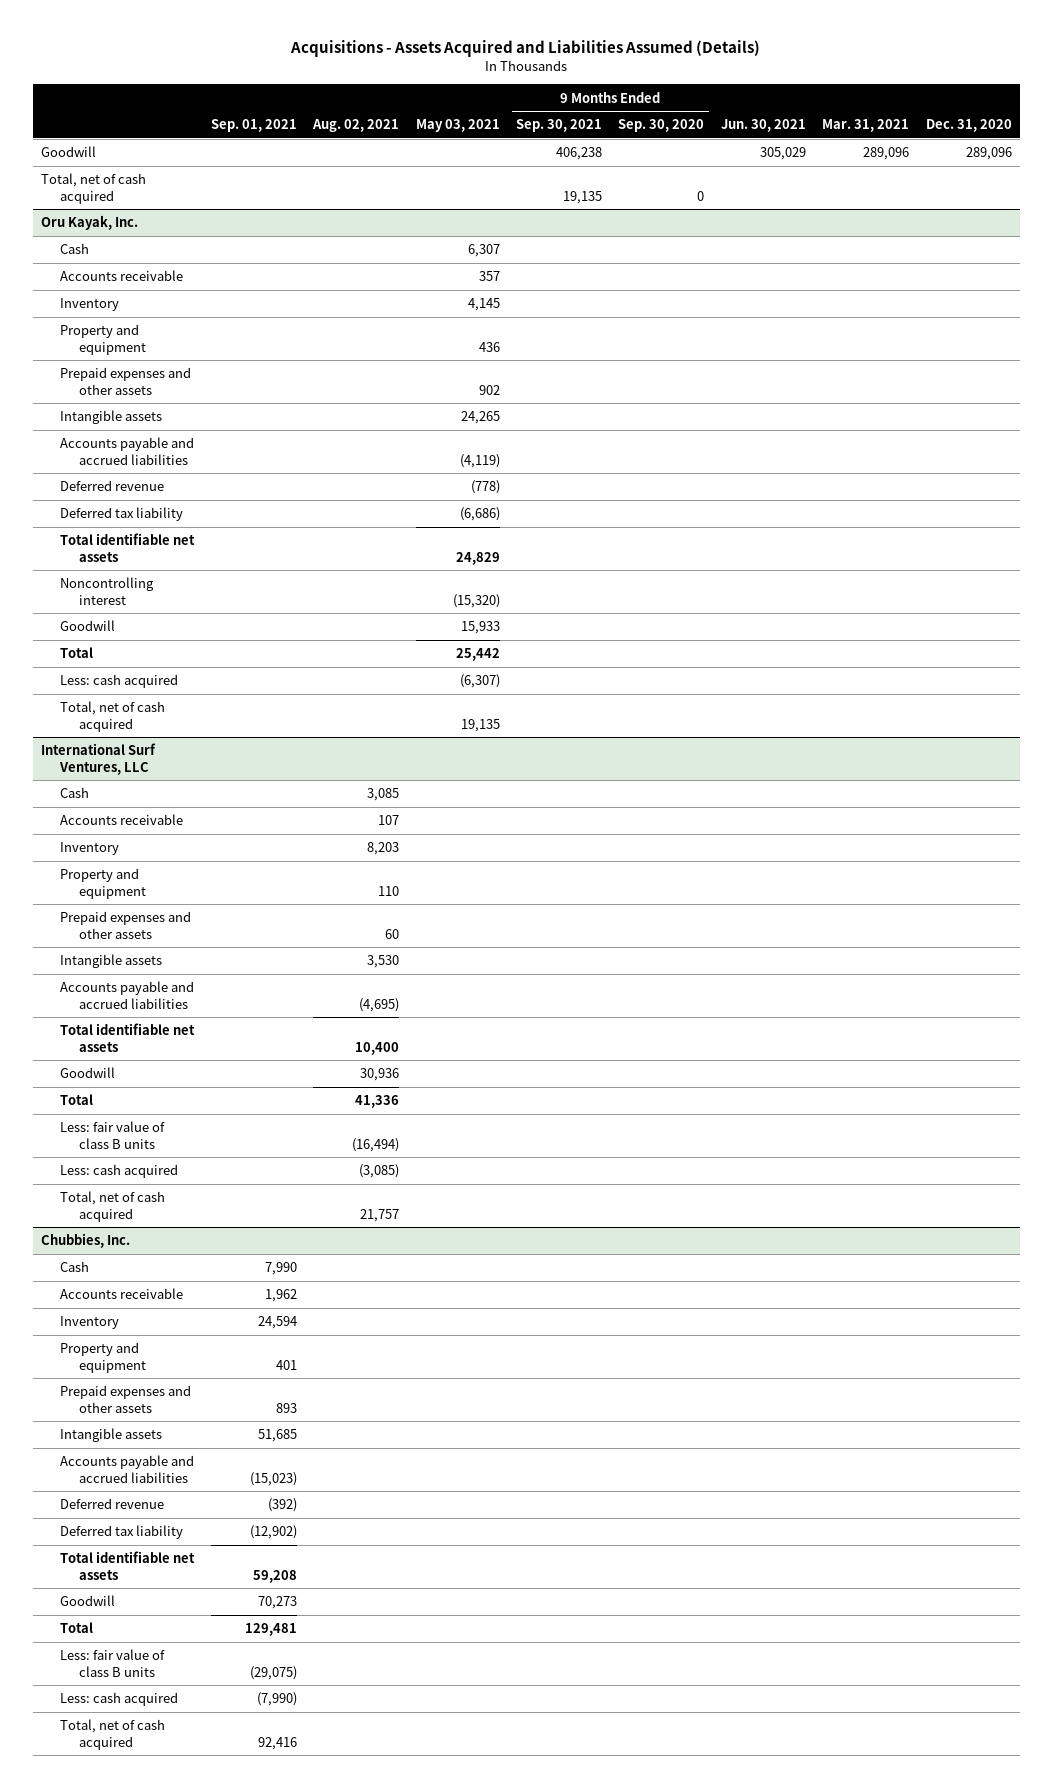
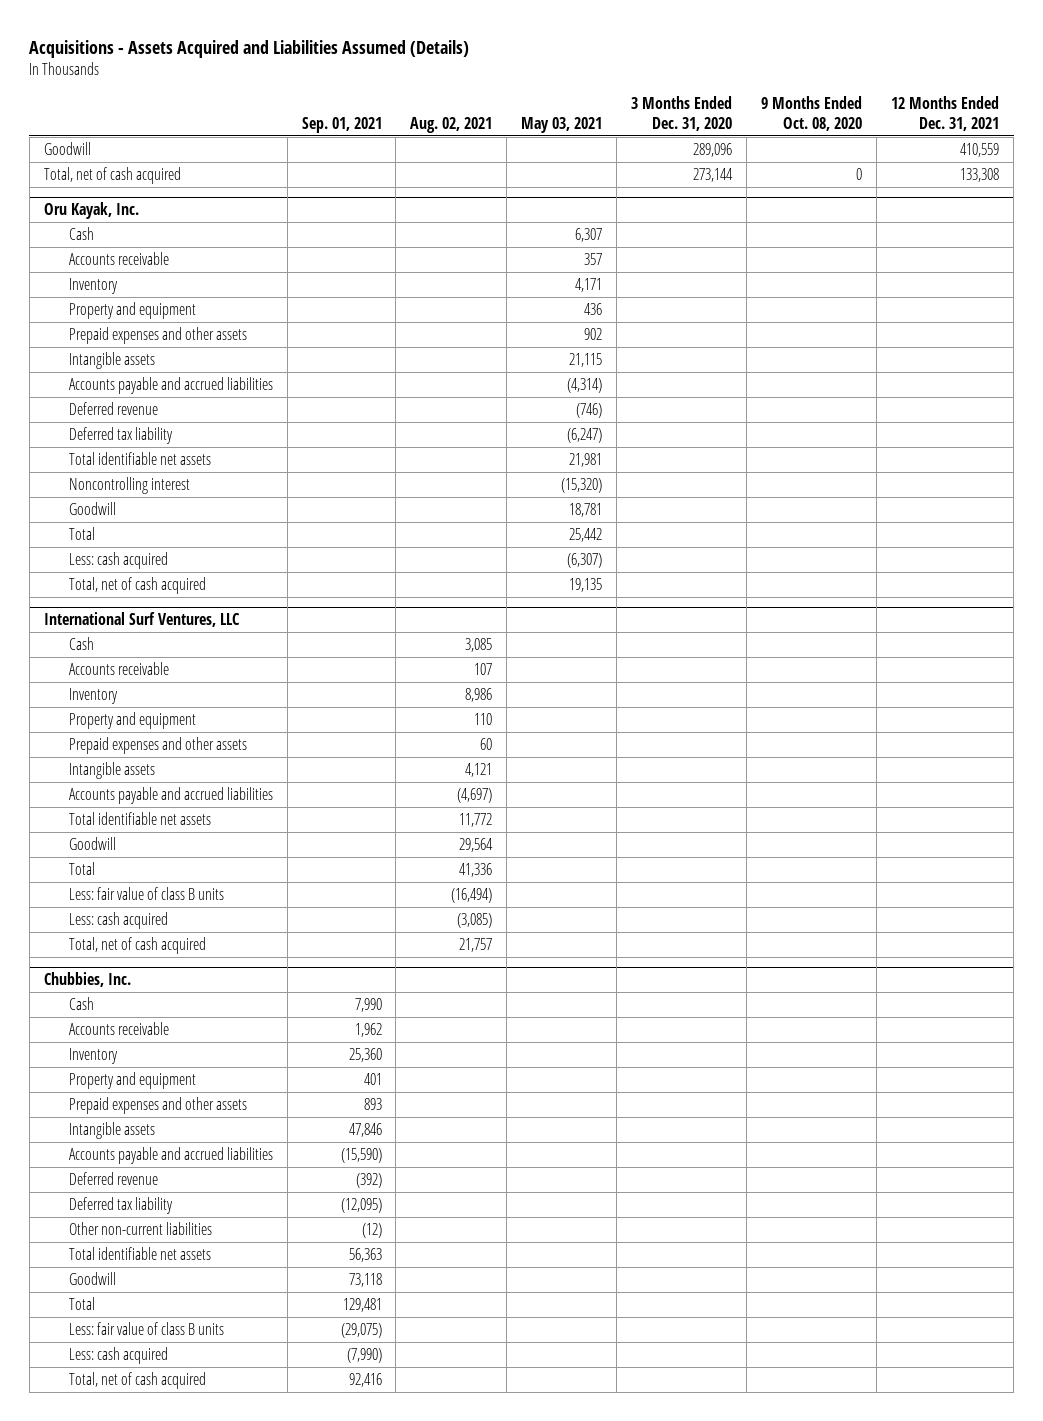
- | Sep. 01, 2021 | Aug. 02, 2021 | May 03, 2021 | 9 Months Ended Sep. 30, 2021 | 9 Months Ended Sep. 30, 2020 | Jun. 30, 2021 | Mar. 31, 2021 | Dec. 31, 2020
+ | Sep. 01, 2021 | Aug. 02, 2021 | May 03, 2021 | 3 Months Ended Dec. 31, 2020 | 9 Months Ended Oct. 08, 2020 | 12 Months Ended Dec. 31, 2021
@ Oru Kayak, Inc.
- Inventory | | | 4,145 | | | | |
+ Inventory | | | 4,171 | | |
- Intangible assets | | | 24,265 | | | | |
- Accounts payable and accrued liabilities | | | (4,119) | | | | |
- Deferred revenue | | | (778) | | | | |
- Deferred tax liability | | | (6,686) | | | | |
- Total identifiable net assets | | | 24,829 | | | | |
+ Intangible assets | | | 21,115 | | |
+ Accounts payable and accrued liabilities | | | (4,314) | | |
+ Deferred revenue | | | (746) | | |
+ Deferred tax liability | | | (6,247) | | |
+ Total identifiable net assets | | | 21,981 | | |
- Goodwill | | | 15,933 | | | | |
+ Goodwill | | | 18,781 | | |
@ International Surf Ventures, LLC
- Inventory | | 8,203 | | | | | |
+ Inventory | | 8,986 | | | |
- Intangible assets | | 3,530 | | | | | |
- Accounts payable and accrued liabilities | | (4,695) | | | | | |
- Total identifiable net assets | | 10,400 | | | | | |
- Goodwill | | 30,936 | | | | | |
+ Intangible assets | | 4,121 | | | |
+ Accounts payable and accrued liabilities | | (4,697) | | | |
+ Total identifiable net assets | | 11,772 | | | |
+ Goodwill | | 29,564 | | | |
@ Chubbies, Inc.
- Inventory | 24,594 | | | | | | |
+ Inventory | 25,360 | | | | |
- Intangible assets | 51,685 | | | | | | |
- Accounts payable and accrued liabilities | (15,023) | | | | | | |
+ Intangible assets | 47,846 | | | | |
+ Accounts payable and accrued liabilities | (15,590) | | | | |
- Deferred tax liability | (12,902) | | | | | | |
- Total identifiable net assets | 59,208 | | | | | | |
- Goodwill | 70,273 | | | | | | |
+ Deferred tax liability | (12,095) | | | | |
+ Other non-current liabilities | (12) | | | | |
+ Total identifiable net assets | 56,363 | | | | |
+ Goodwill | 73,118 | | | | |

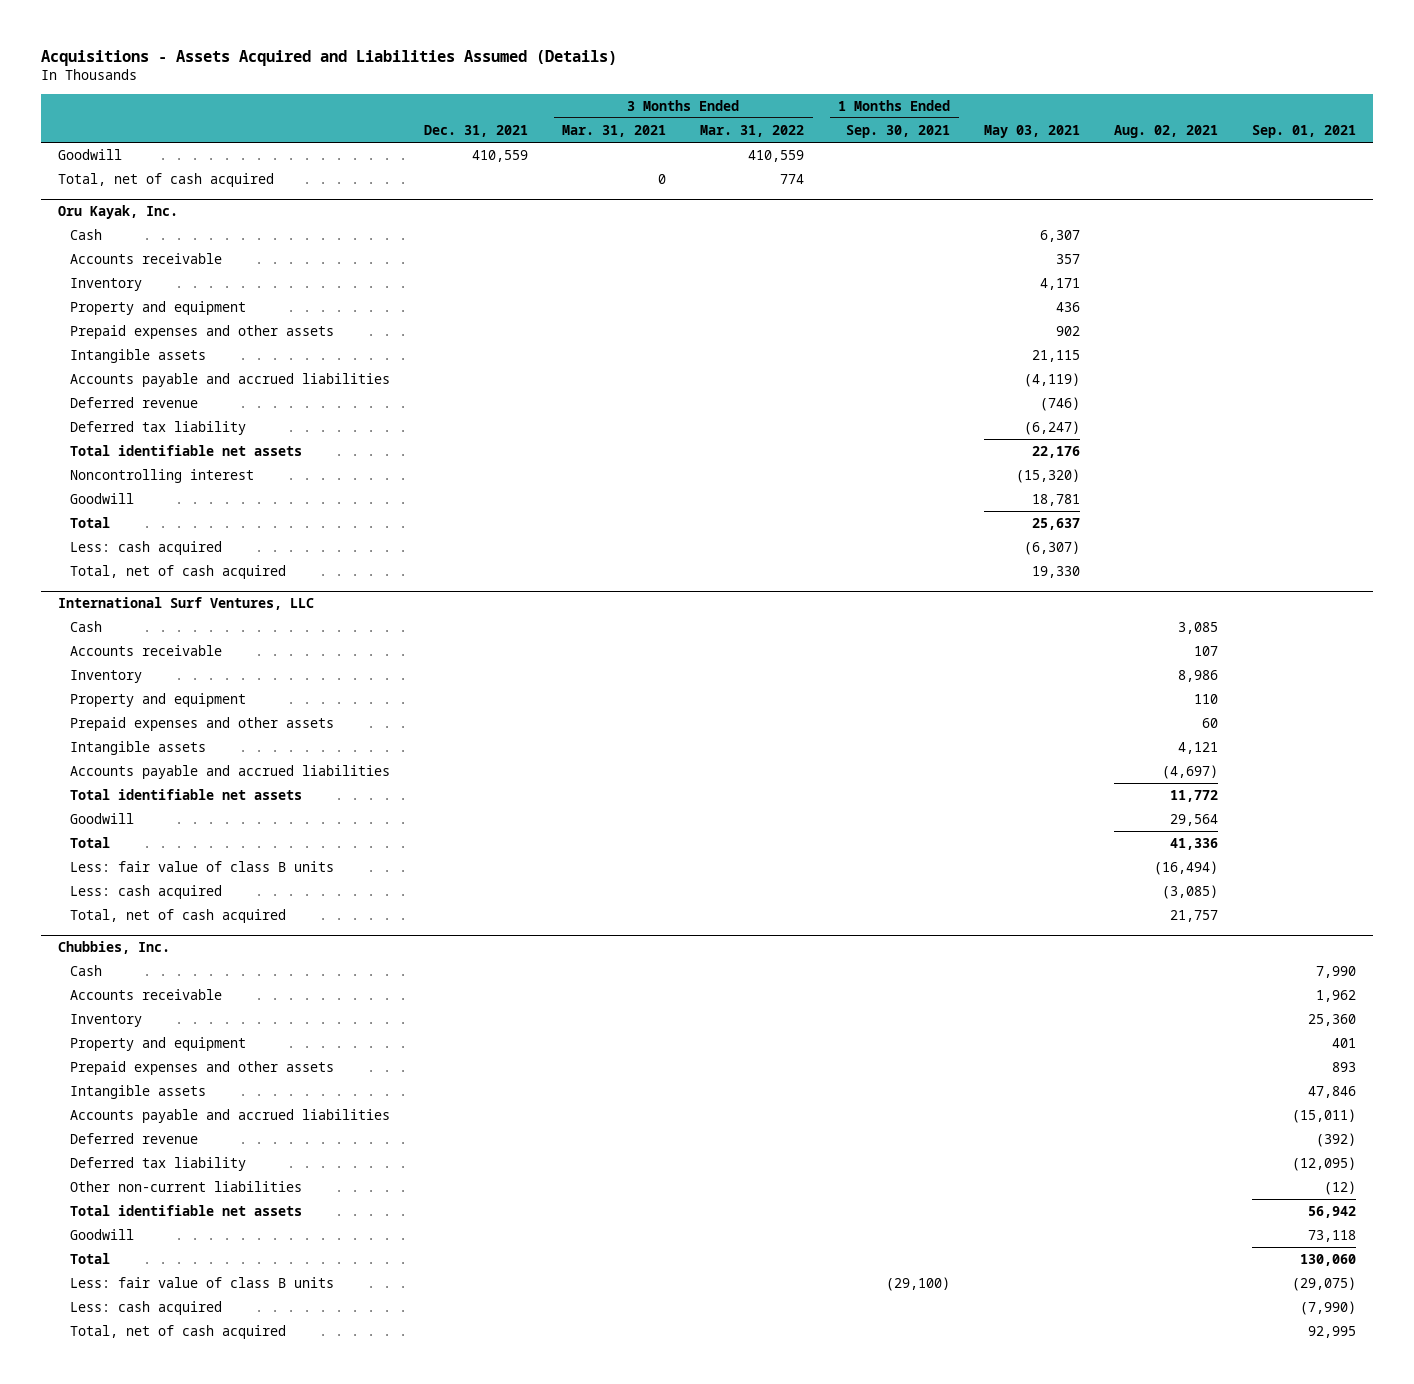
- | Sep. 01, 2021 | Aug. 02, 2021 | May 03, 2021 | 3 Months Ended Dec. 31, 2020 | 9 Months Ended Oct. 08, 2020 | 12 Months Ended Dec. 31, 2021
+ | Dec. 31, 2021 | 3 Months Ended Mar. 31, 2021 | 3 Months Ended Mar. 31, 2022 | 1 Months Ended Sep. 30, 2021 | May 03, 2021 | Aug. 02, 2021 | Sep. 01, 2021
@ Oru Kayak, Inc.
- Accounts payable and accrued liabilities | | | (4,314) | | |
+ Accounts payable and accrued liabilities | | | | | (4,119) | |
- Total identifiable net assets | | | 21,981 | | |
+ Total identifiable net assets | | | | | 22,176 | |
- Total | | | 25,442 | | |
+ Total | | | | | 25,637 | |
- Total, net of cash acquired | | | 19,135 | | |
+ Total, net of cash acquired | | | | | 19,330 | |
@ Chubbies, Inc.
- Accounts payable and accrued liabilities | (15,590) | | | | |
+ Accounts payable and accrued liabilities | | | | | | | (15,011)
- Total identifiable net assets | 56,363 | | | | |
+ Total identifiable net assets | | | | | | | 56,942
- Total | 129,481 | | | | |
+ Total | | | | | | | 130,060
- Total, net of cash acquired | 92,416 | | | | |
+ Total, net of cash acquired | | | | | | | 92,995

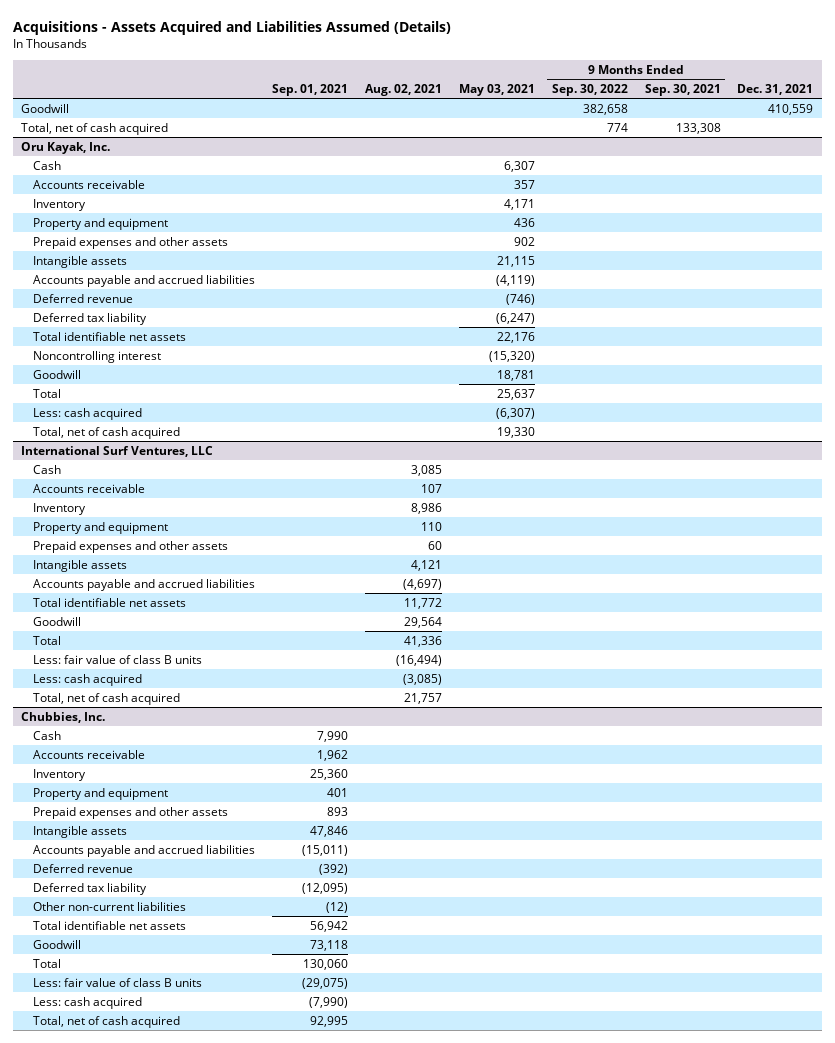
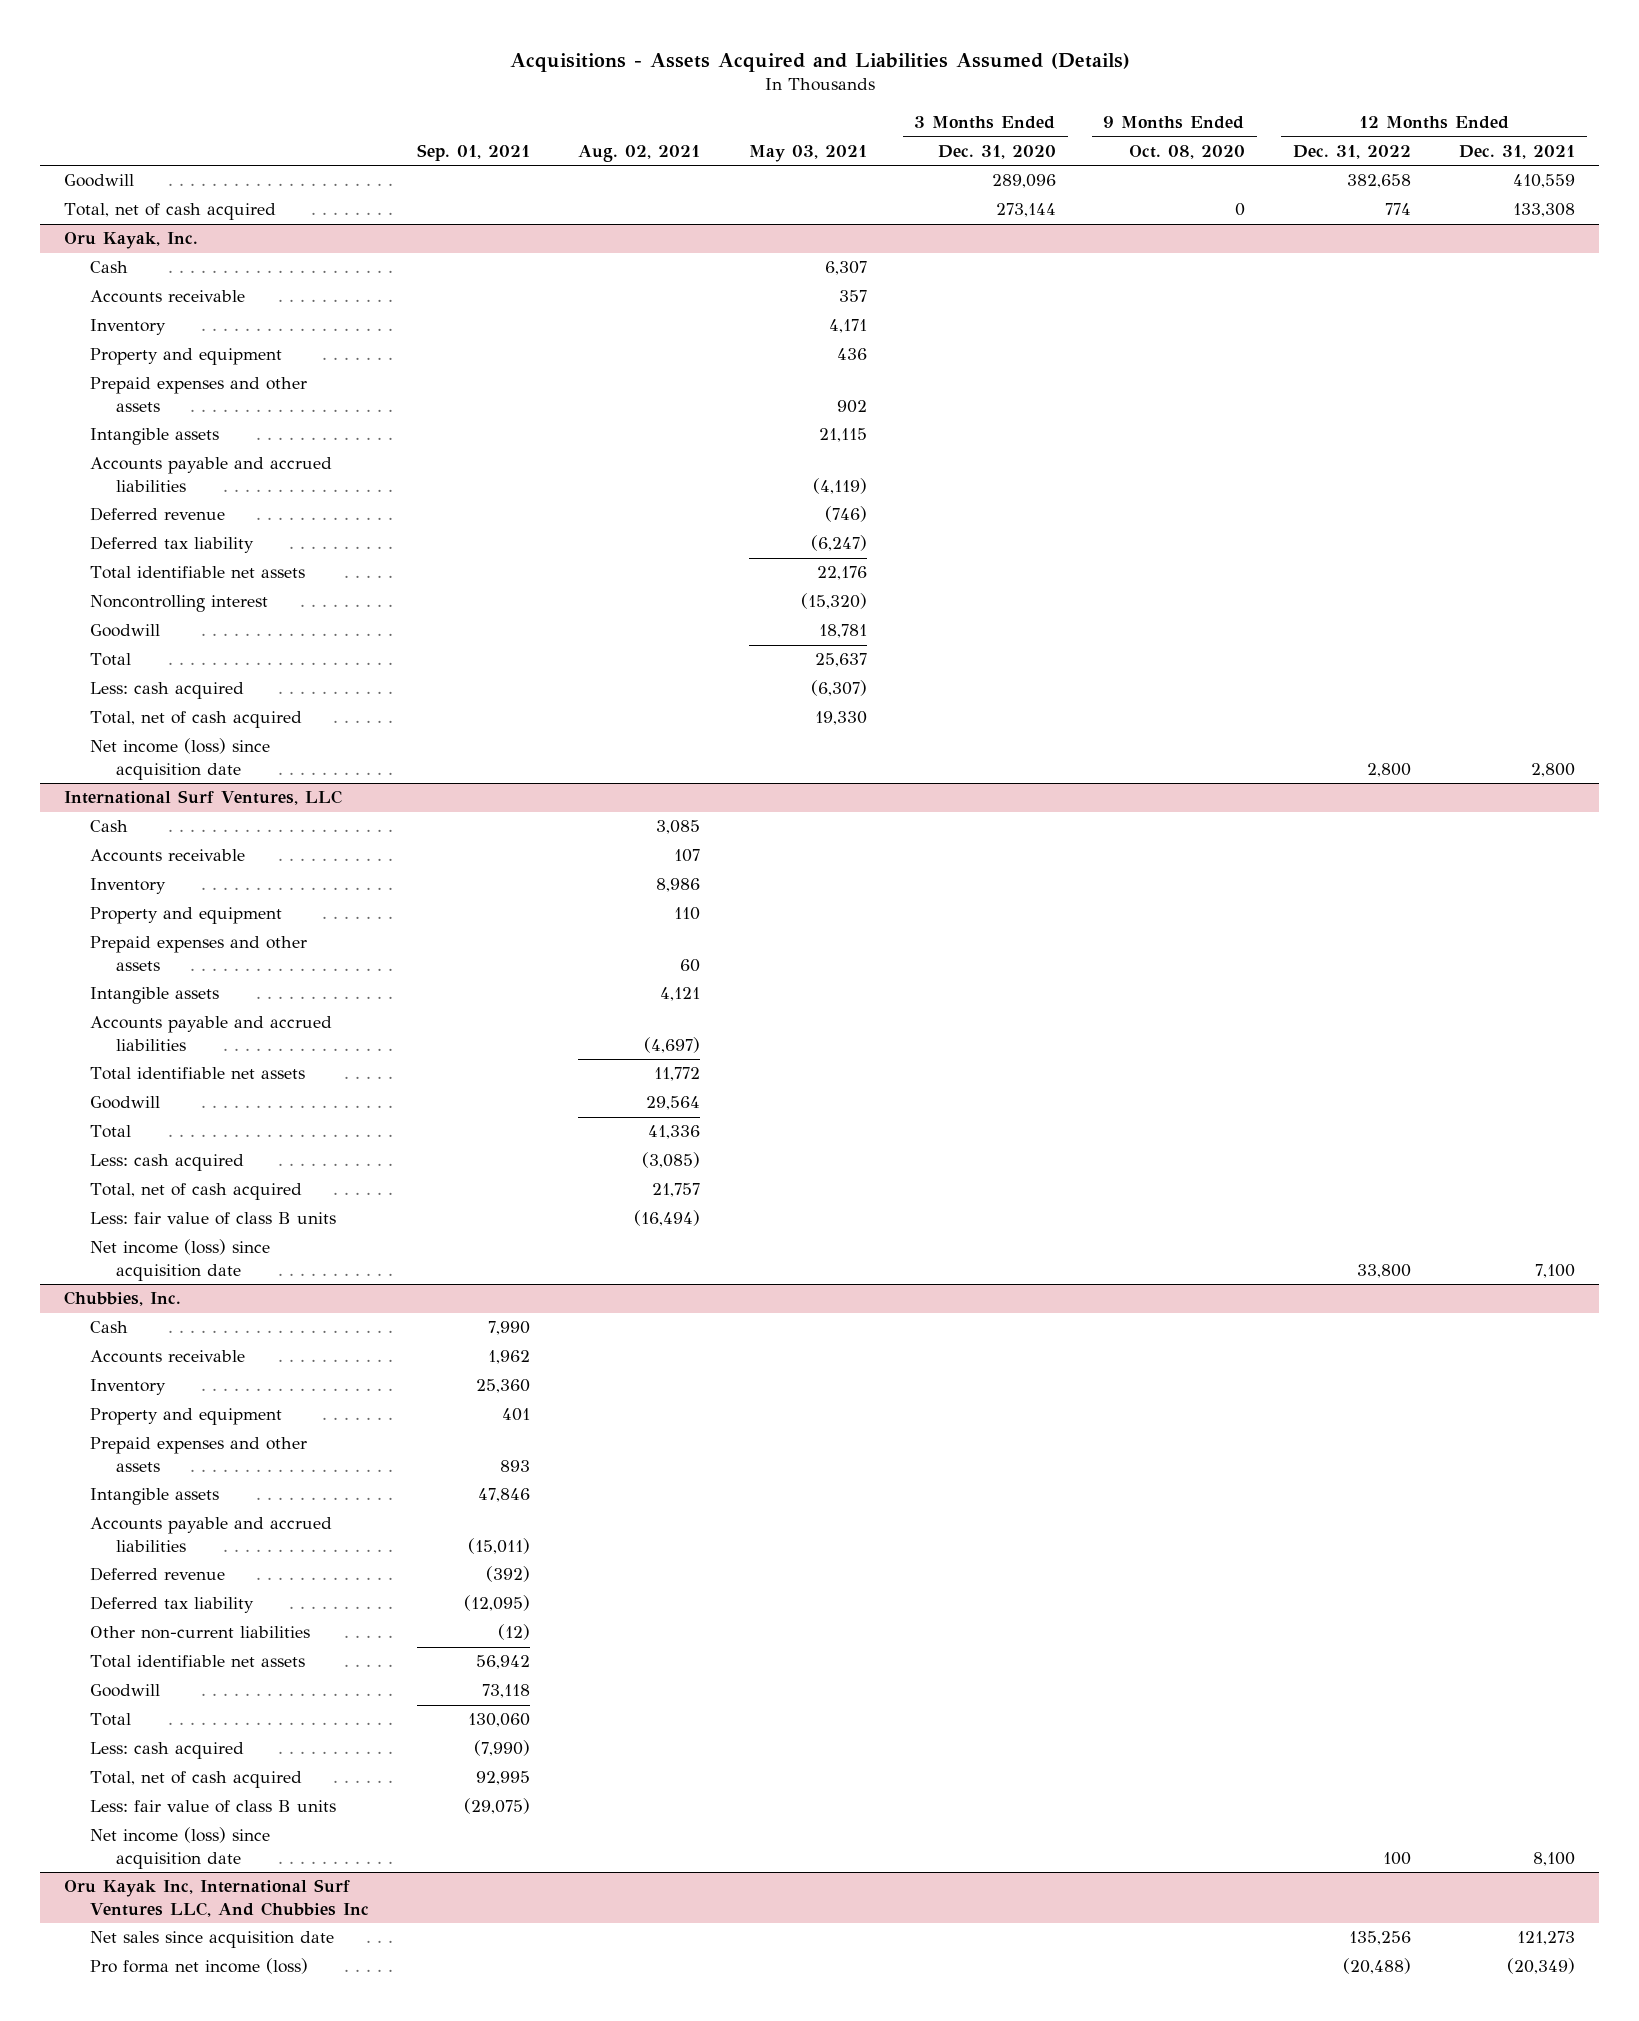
- | Sep. 01, 2021 | Aug. 02, 2021 | May 03, 2021 | 9 Months Ended Sep. 30, 2022 | 9 Months Ended Sep. 30, 2021 | Dec. 31, 2021
+ | Sep. 01, 2021 | Aug. 02, 2021 | May 03, 2021 | 3 Months Ended Dec. 31, 2020 | 9 Months Ended Oct. 08, 2020 | 12 Months Ended Dec. 31, 2022 | 12 Months Ended Dec. 31, 2021
@ Oru Kayak, Inc.
+ Net income (loss) since acquisition date | | | | | | 2,800 | 2,800
@ International Surf Ventures, LLC
moved down: Less: fair value of class B units | | (16,494) | | | | |
+ Net income (loss) since acquisition date | | | | | | 33,800 | 7,100
@ Chubbies, Inc.
moved down: Less: fair value of class B units | (29,075) | | | | | |
+ Net income (loss) since acquisition date | | | | | | 100 | 8,100
+ Oru Kayak Inc, International Surf Ventures LLC, And Chubbies Inc
+ Net sales since acquisition date | | | | | | 135,256 | 121,273
+ Pro forma net income (loss) | | | | | | (20,488) | (20,349)

